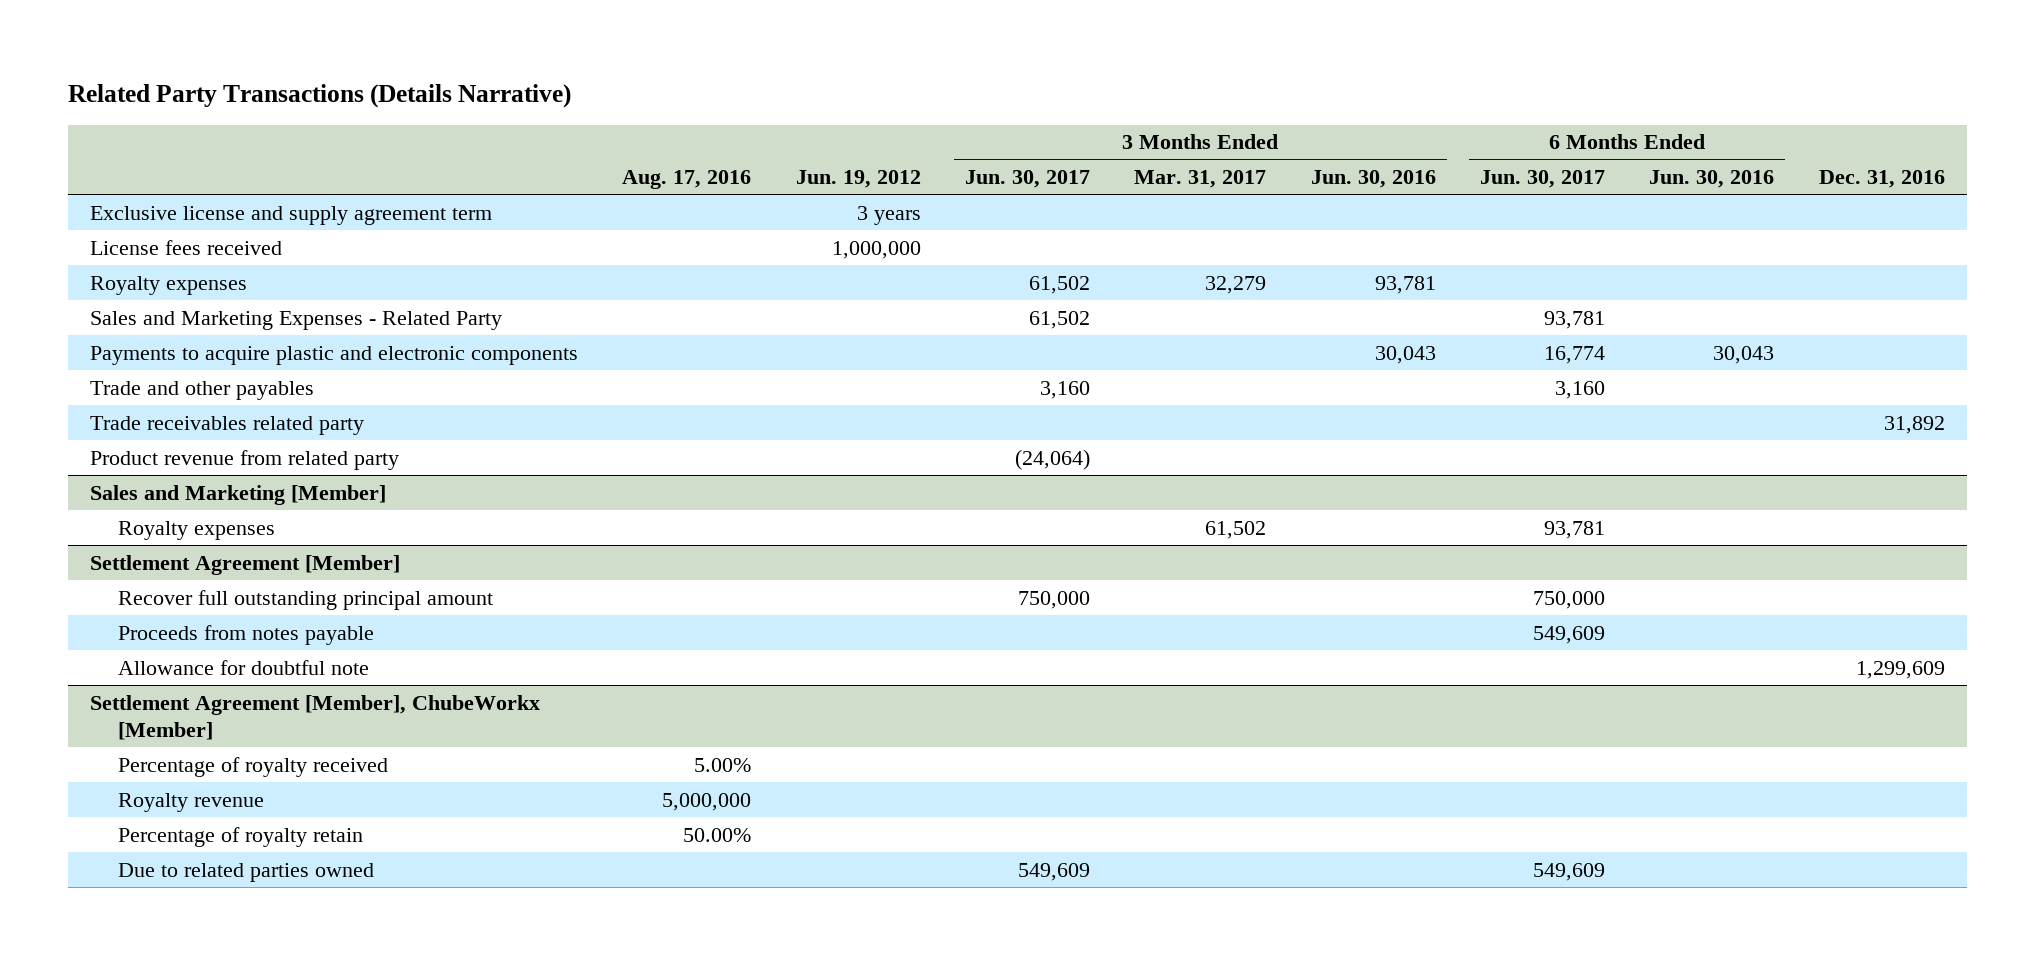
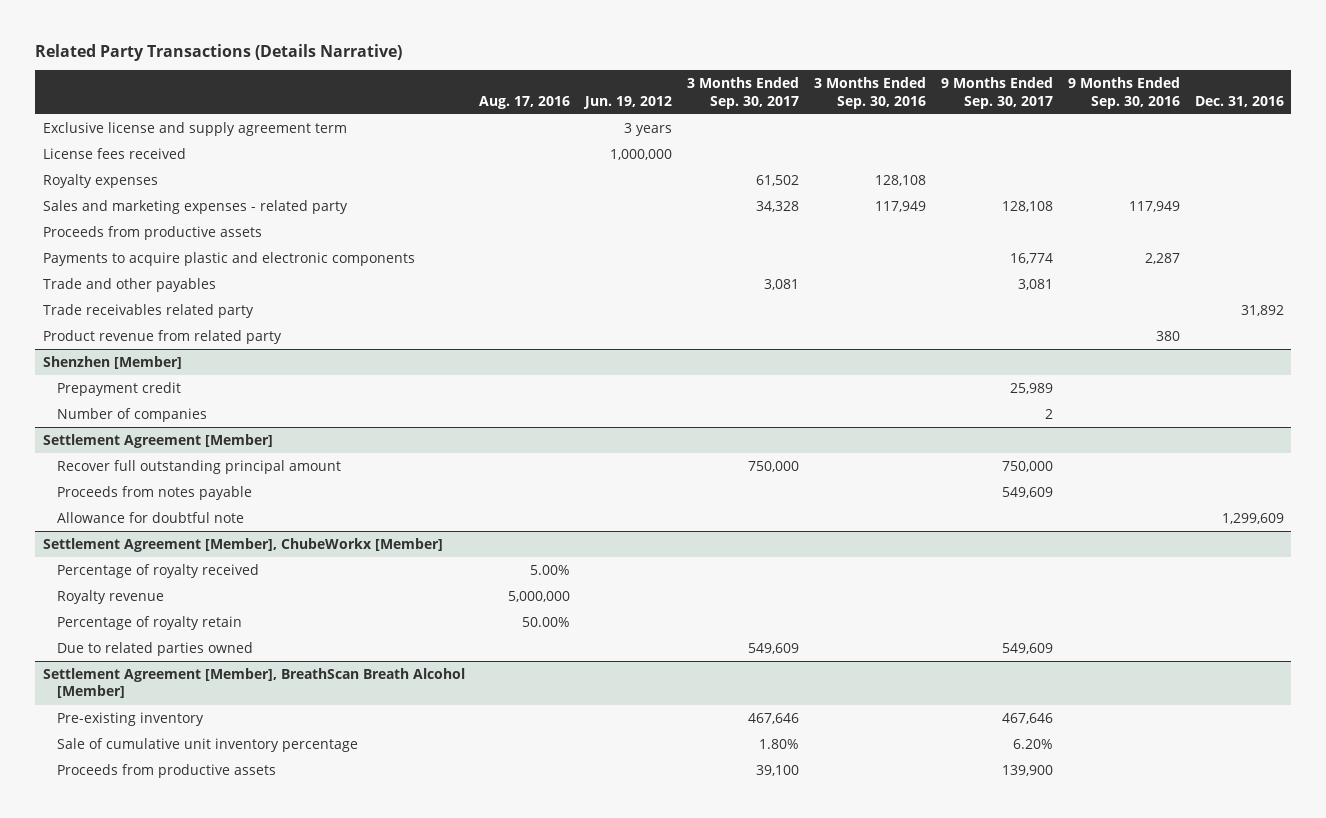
- | Aug. 17, 2016 | Jun. 19, 2012 | 3 Months Ended Jun. 30, 2017 | 3 Months Ended Mar. 31, 2017 | 3 Months Ended Jun. 30, 2016 | 6 Months Ended Jun. 30, 2017 | 6 Months Ended Jun. 30, 2016 | Dec. 31, 2016
+ | Aug. 17, 2016 | Jun. 19, 2012 | 3 Months Ended Sep. 30, 2017 | 3 Months Ended Sep. 30, 2016 | 9 Months Ended Sep. 30, 2017 | 9 Months Ended Sep. 30, 2016 | Dec. 31, 2016
- Sales and Marketing Expenses - Related Party | | | 61,502 | | | 93,781 | |
+ Sales and marketing expenses - related party | | | 34,328 | 117,949 | 128,108 | 117,949 |
+ Proceeds from productive assets
- Sales and Marketing [Member]
- Royalty expenses | | | | 61,502 | | 93,781 | |
+ Shenzhen [Member]
+ Prepayment credit | | | | | 25,989 | |
+ Number of companies | | | | | 2 | |
+ Settlement Agreement [Member], BreathScan Breath Alcohol [Member]
+ Pre-existing inventory | | | 467,646 | | 467,646 | |
+ Sale of cumulative unit inventory percentage | | | 1.80% | | 6.20% | |
+ Proceeds from productive assets | | | 39,100 | | 139,900 | |

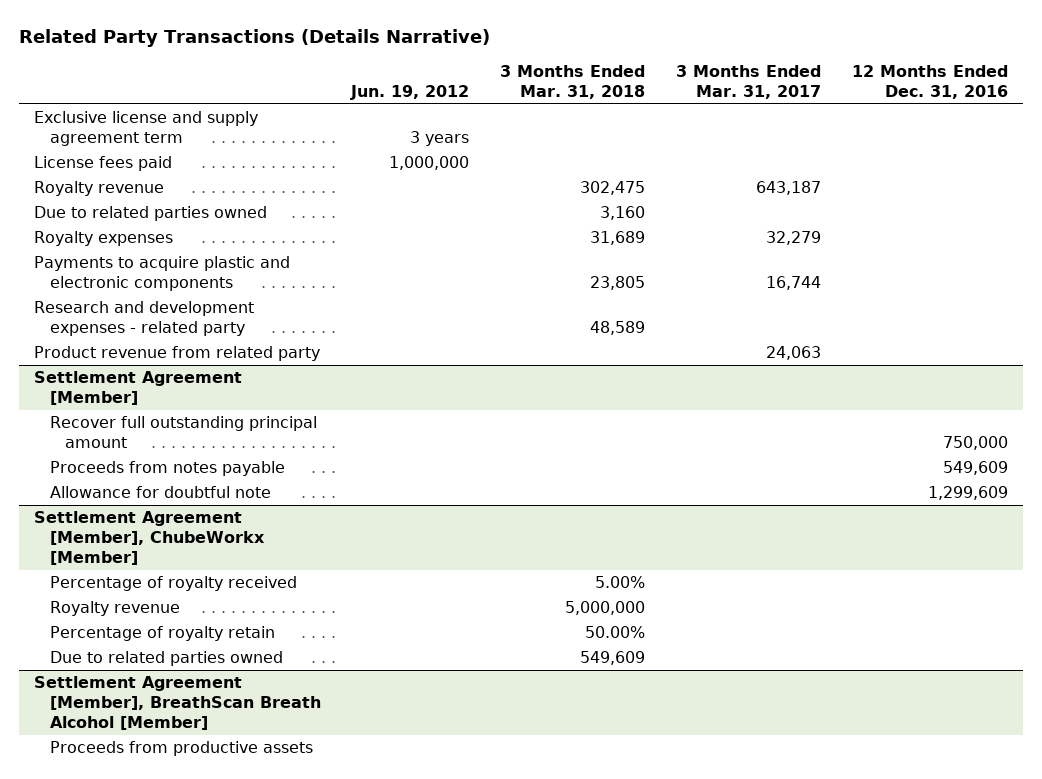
- | Aug. 17, 2016 | Jun. 19, 2012 | 3 Months Ended Sep. 30, 2017 | 3 Months Ended Sep. 30, 2016 | 9 Months Ended Sep. 30, 2017 | 9 Months Ended Sep. 30, 2016 | Dec. 31, 2016
+ | Jun. 19, 2012 | 3 Months Ended Mar. 31, 2018 | 3 Months Ended Mar. 31, 2017 | 12 Months Ended Dec. 31, 2016
- License fees received | | 1,000,000 | | | | |
+ License fees paid | 1,000,000 | | |
+ Royalty revenue | | 302,475 | 643,187 |
+ Due to related parties owned | | 3,160 | |
- Sales and marketing expenses - related party | | | 34,328 | 117,949 | 128,108 | 117,949 |
- Proceeds from productive assets
- Trade and other payables | | | 3,081 | | 3,081 | |
- Trade receivables related party | | | | | | | 31,892
+ Research and development expenses - related party | | 48,589 | |
- Shenzhen [Member]
- Prepayment credit | | | | | 25,989 | |
- Number of companies | | | | | 2 | |
@ Settlement Agreement [Member], BreathScan Breath Alcohol [Member]
- Pre-existing inventory | | | 467,646 | | 467,646 | |
- Sale of cumulative unit inventory percentage | | | 1.80% | | 6.20% | |

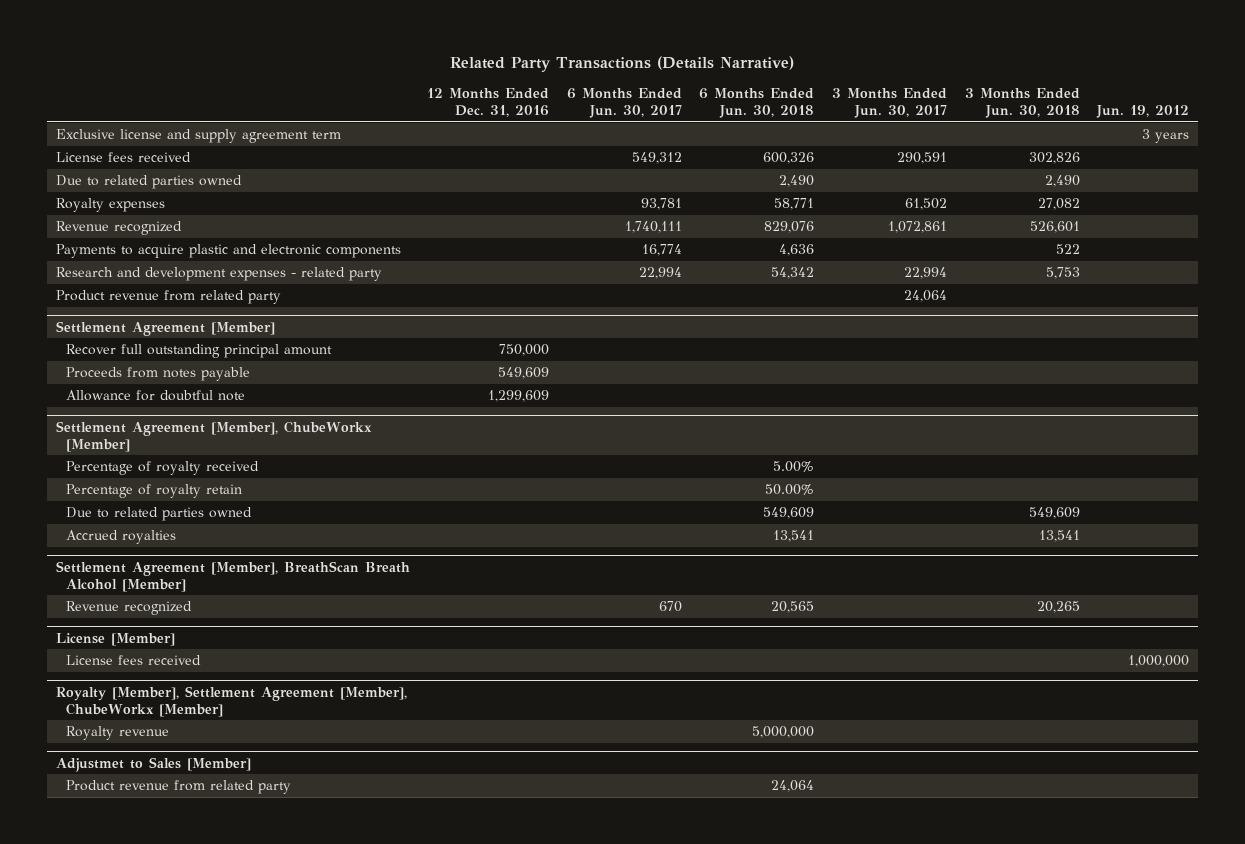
- | Jun. 19, 2012 | 3 Months Ended Mar. 31, 2018 | 3 Months Ended Mar. 31, 2017 | 12 Months Ended Dec. 31, 2016
+ | 12 Months Ended Dec. 31, 2016 | 6 Months Ended Jun. 30, 2017 | 6 Months Ended Jun. 30, 2018 | 3 Months Ended Jun. 30, 2017 | 3 Months Ended Jun. 30, 2018 | Jun. 19, 2012
- License fees paid | 1,000,000 | | |
- Royalty revenue | | 302,475 | 643,187 |
+ License fees received | | 549,312 | 600,326 | 290,591 | 302,826 |
+ Revenue recognized | | 1,740,111 | 829,076 | 1,072,861 | 526,601 |
@ Settlement Agreement [Member], ChubeWorkx [Member]
- Royalty revenue | | 5,000,000 | |
+ Accrued royalties | | | 13,541 | | 13,541 |
@ Settlement Agreement [Member], BreathScan Breath Alcohol [Member]
- Proceeds from productive assets
+ Revenue recognized | | 670 | 20,565 | | 20,265 |
+ License [Member]
+ License fees received | | | | | | 1,000,000
+ Royalty [Member], Settlement Agreement [Member], ChubeWorkx [Member]
+ Royalty revenue | | | 5,000,000 | | |
+ Adjustmet to Sales [Member]
+ Product revenue from related party | | | 24,064 | | |

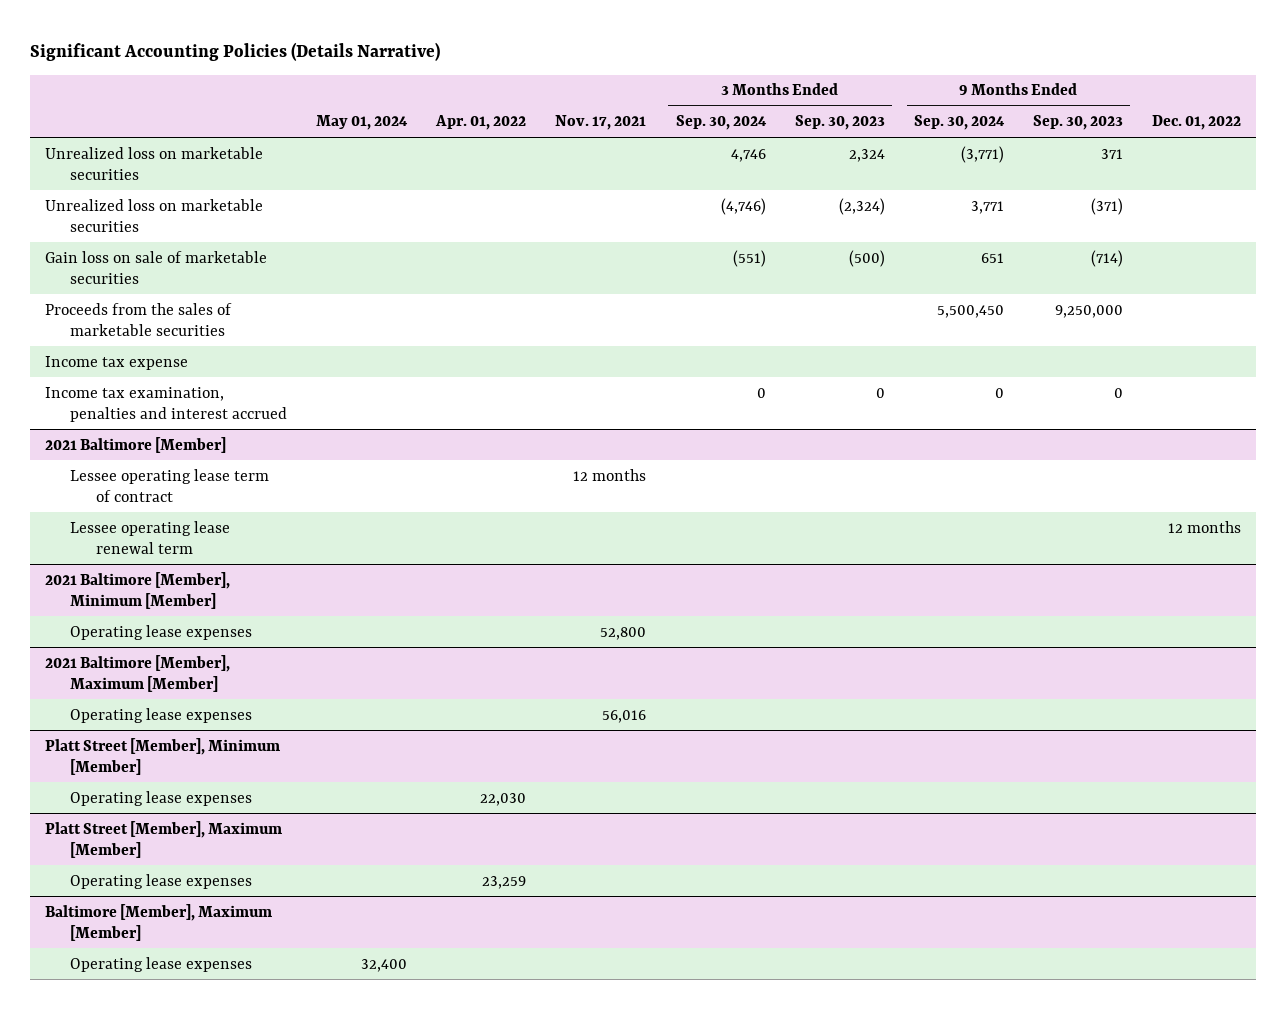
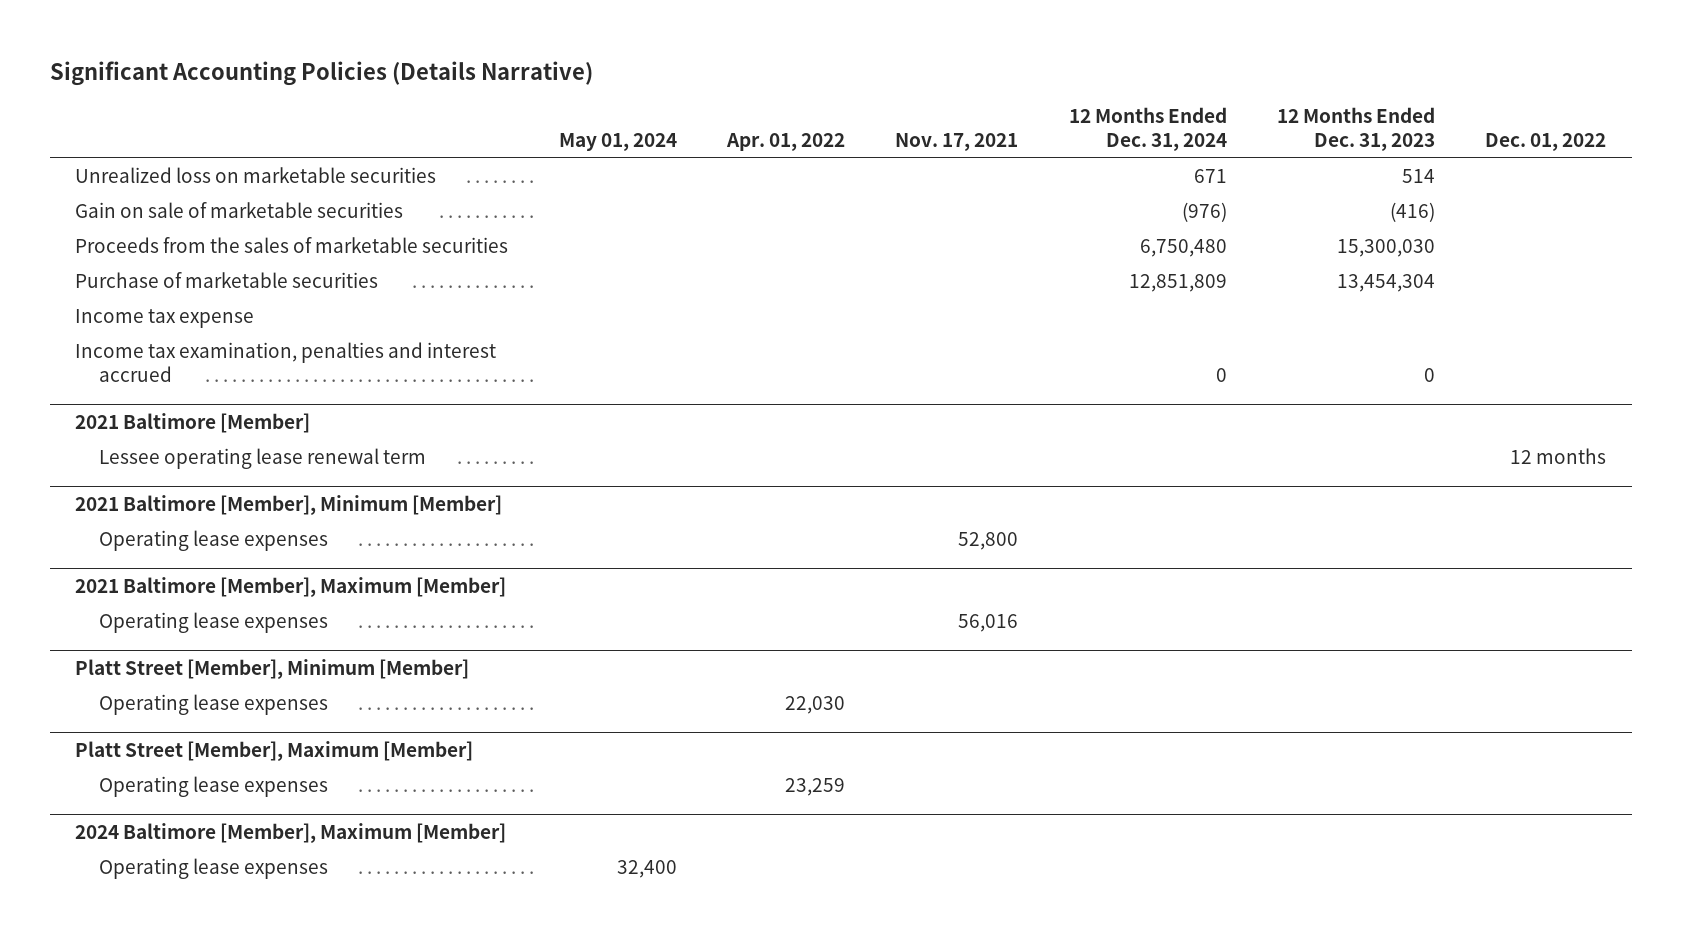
- | May 01, 2024 | Apr. 01, 2022 | Nov. 17, 2021 | 3 Months Ended Sep. 30, 2024 | 3 Months Ended Sep. 30, 2023 | 9 Months Ended Sep. 30, 2024 | 9 Months Ended Sep. 30, 2023 | Dec. 01, 2022
+ | May 01, 2024 | Apr. 01, 2022 | Nov. 17, 2021 | 12 Months Ended Dec. 31, 2024 | 12 Months Ended Dec. 31, 2023 | Dec. 01, 2022
- Unrealized loss on marketable securities | | | | (4,746) | (2,324) | 3,771 | (371) |
- Gain loss on sale of marketable securities | | | | (551) | (500) | 651 | (714) |
+ Gain on sale of marketable securities | | | | (976) | (416) |
+ Purchase of marketable securities | | | | 12,851,809 | 13,454,304 |
@ 2021 Baltimore [Member]
- Lessee operating lease term of contract | | | 12 months | | | | |
- Baltimore [Member], Maximum [Member]
+ 2024 Baltimore [Member], Maximum [Member]

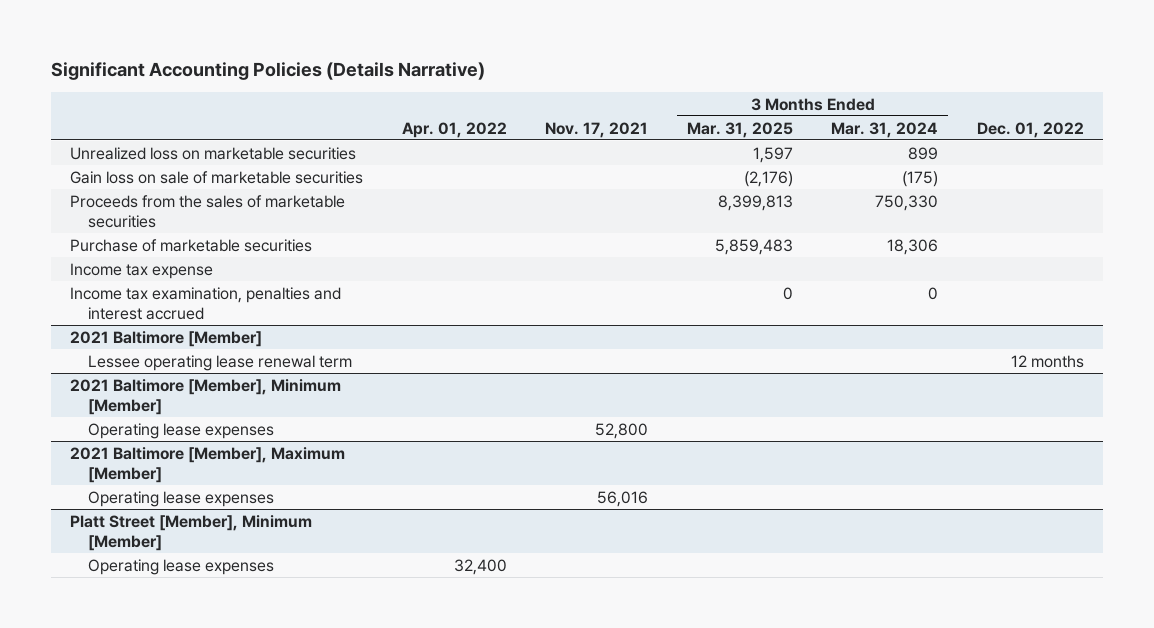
- | May 01, 2024 | Apr. 01, 2022 | Nov. 17, 2021 | 12 Months Ended Dec. 31, 2024 | 12 Months Ended Dec. 31, 2023 | Dec. 01, 2022
+ | Apr. 01, 2022 | Nov. 17, 2021 | 3 Months Ended Mar. 31, 2025 | 3 Months Ended Mar. 31, 2024 | Dec. 01, 2022
- Gain on sale of marketable securities | | | | (976) | (416) |
+ Gain loss on sale of marketable securities | | | (2,176) | (175) |
@ Platt Street [Member], Minimum [Member]
- Operating lease expenses | | 22,030 | | | |
- Platt Street [Member], Maximum [Member]
- Operating lease expenses | | 23,259 | | | |
- 2024 Baltimore [Member], Maximum [Member]
- Operating lease expenses | 32,400 | | | | |
@ Platt Street [Member], Minimum [Member]
+ Operating lease expenses | 32,400 | | | |

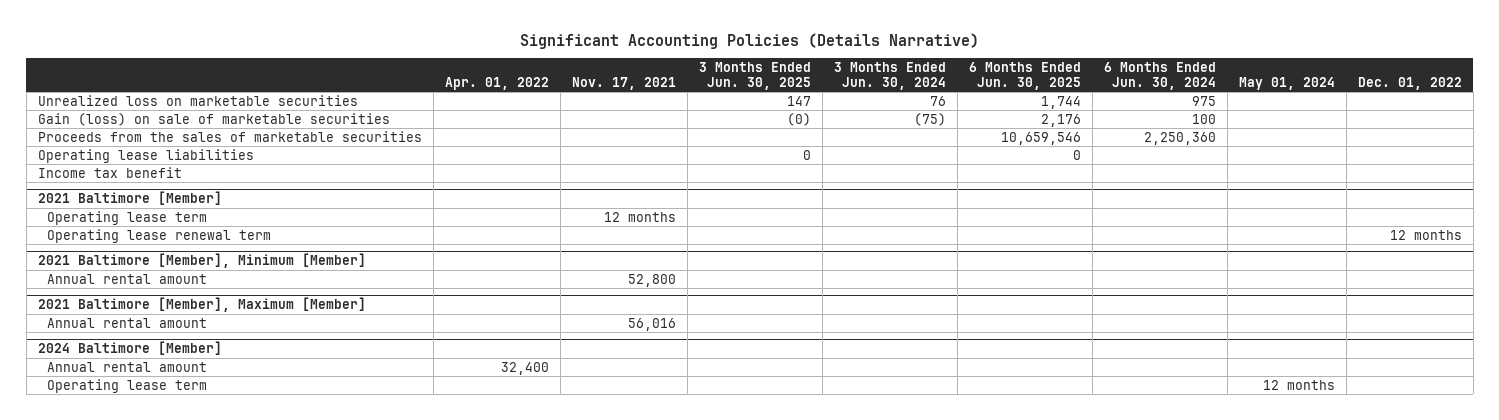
- | Apr. 01, 2022 | Nov. 17, 2021 | 3 Months Ended Mar. 31, 2025 | 3 Months Ended Mar. 31, 2024 | Dec. 01, 2022
+ | Apr. 01, 2022 | Nov. 17, 2021 | 3 Months Ended Jun. 30, 2025 | 3 Months Ended Jun. 30, 2024 | 6 Months Ended Jun. 30, 2025 | 6 Months Ended Jun. 30, 2024 | May 01, 2024 | Dec. 01, 2022
- Gain loss on sale of marketable securities | | | (2,176) | (175) |
+ Gain (loss) on sale of marketable securities | | | (0) | (75) | 2,176 | 100 | |
- Purchase of marketable securities | | | 5,859,483 | 18,306 |
- Income tax expense
- Income tax examination, penalties and interest accrued | | | 0 | 0 |
+ Operating lease liabilities | | | 0 | | 0 | | |
+ Income tax benefit
@ 2021 Baltimore [Member]
- Lessee operating lease renewal term | | | | | 12 months
+ Operating lease term | | 12 months | | | | | |
+ Operating lease renewal term | | | | | | | | 12 months
@ 2021 Baltimore [Member], Minimum [Member]
- Operating lease expenses | | 52,800 | | |
+ Annual rental amount | | 52,800 | | | | | |
@ 2021 Baltimore [Member], Maximum [Member]
- Operating lease expenses | | 56,016 | | |
- Platt Street [Member], Minimum [Member]
- Operating lease expenses | 32,400 | | | |
@ 2021 Baltimore [Member], Maximum [Member]
+ Annual rental amount | | 56,016 | | | | | |
+ 2024 Baltimore [Member]
+ Annual rental amount | 32,400 | | | | | | |
+ Operating lease term | | | | | | | 12 months |

